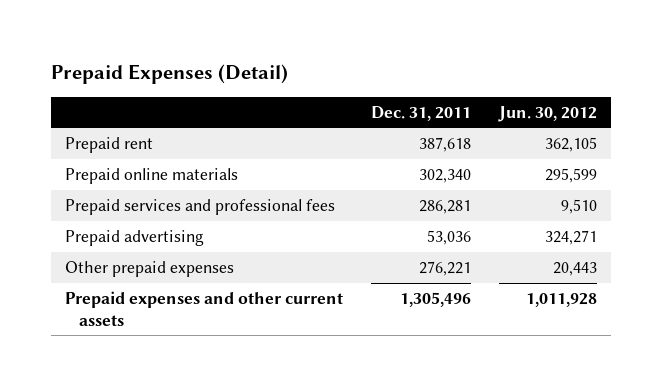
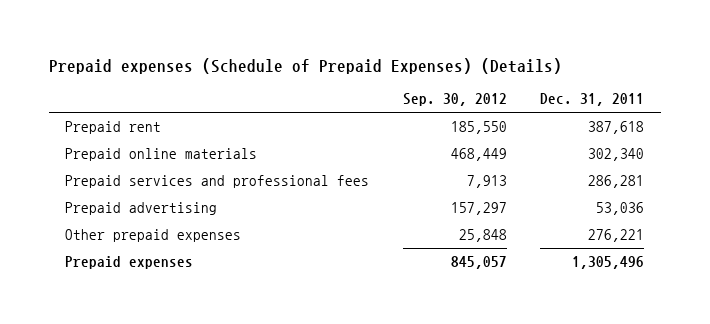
- Prepaid Expenses (Detail)
+ Prepaid expenses (Schedule of Prepaid Expenses) (Details)
- | Dec. 31, 2011 | Jun. 30, 2012
+ | Sep. 30, 2012 | Dec. 31, 2011
- Prepaid expenses and other current assets | 1,305,496 | 1,011,928
+ Prepaid expenses | 845,057 | 1,305,496

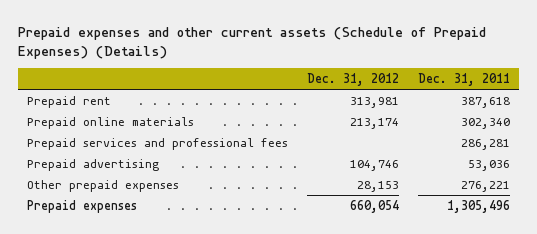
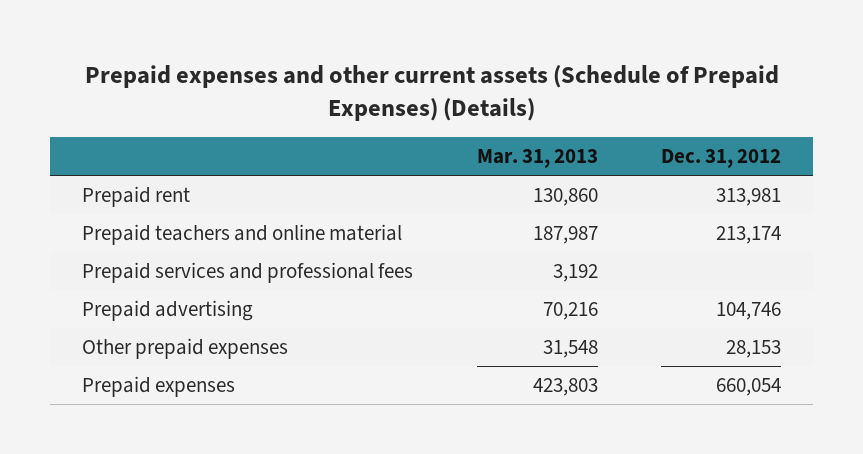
- | Dec. 31, 2012 | Dec. 31, 2011
+ | Mar. 31, 2013 | Dec. 31, 2012
- Prepaid online materials | 213,174 | 302,340
+ Prepaid teachers and online material | 187,987 | 213,174

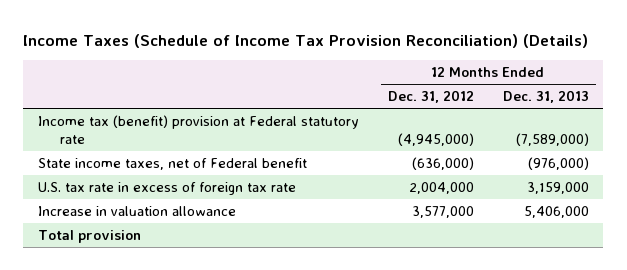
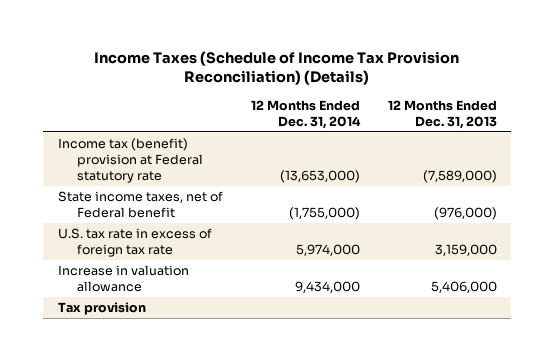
- | 12 Months Ended Dec. 31, 2012 | 12 Months Ended Dec. 31, 2013
+ | 12 Months Ended Dec. 31, 2014 | 12 Months Ended Dec. 31, 2013
- Total provision
+ Tax provision

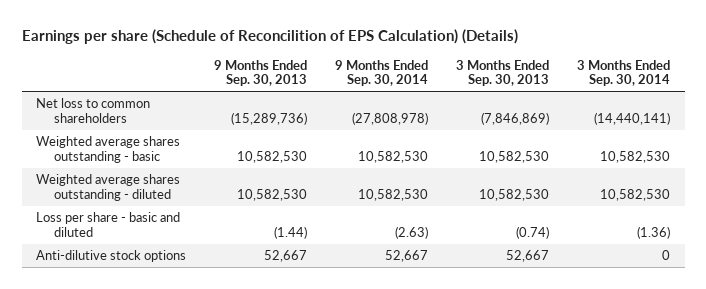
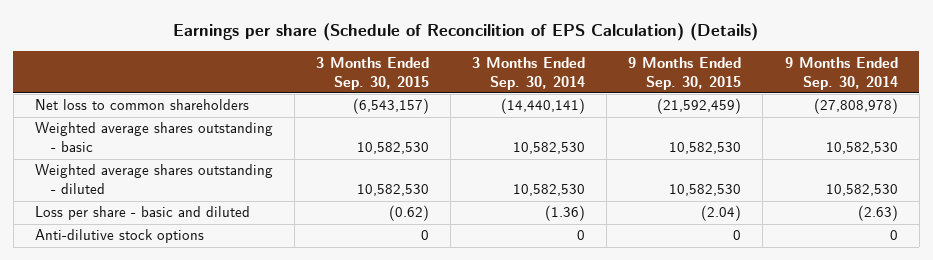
- | 9 Months Ended Sep. 30, 2013 | 9 Months Ended Sep. 30, 2014 | 3 Months Ended Sep. 30, 2013 | 3 Months Ended Sep. 30, 2014
+ | 3 Months Ended Sep. 30, 2015 | 3 Months Ended Sep. 30, 2014 | 9 Months Ended Sep. 30, 2015 | 9 Months Ended Sep. 30, 2014
- Anti-dilutive stock options | 52,667 | 52,667 | 52,667 | 0
+ Anti-dilutive stock options | 0 | 0 | 0 | 0

